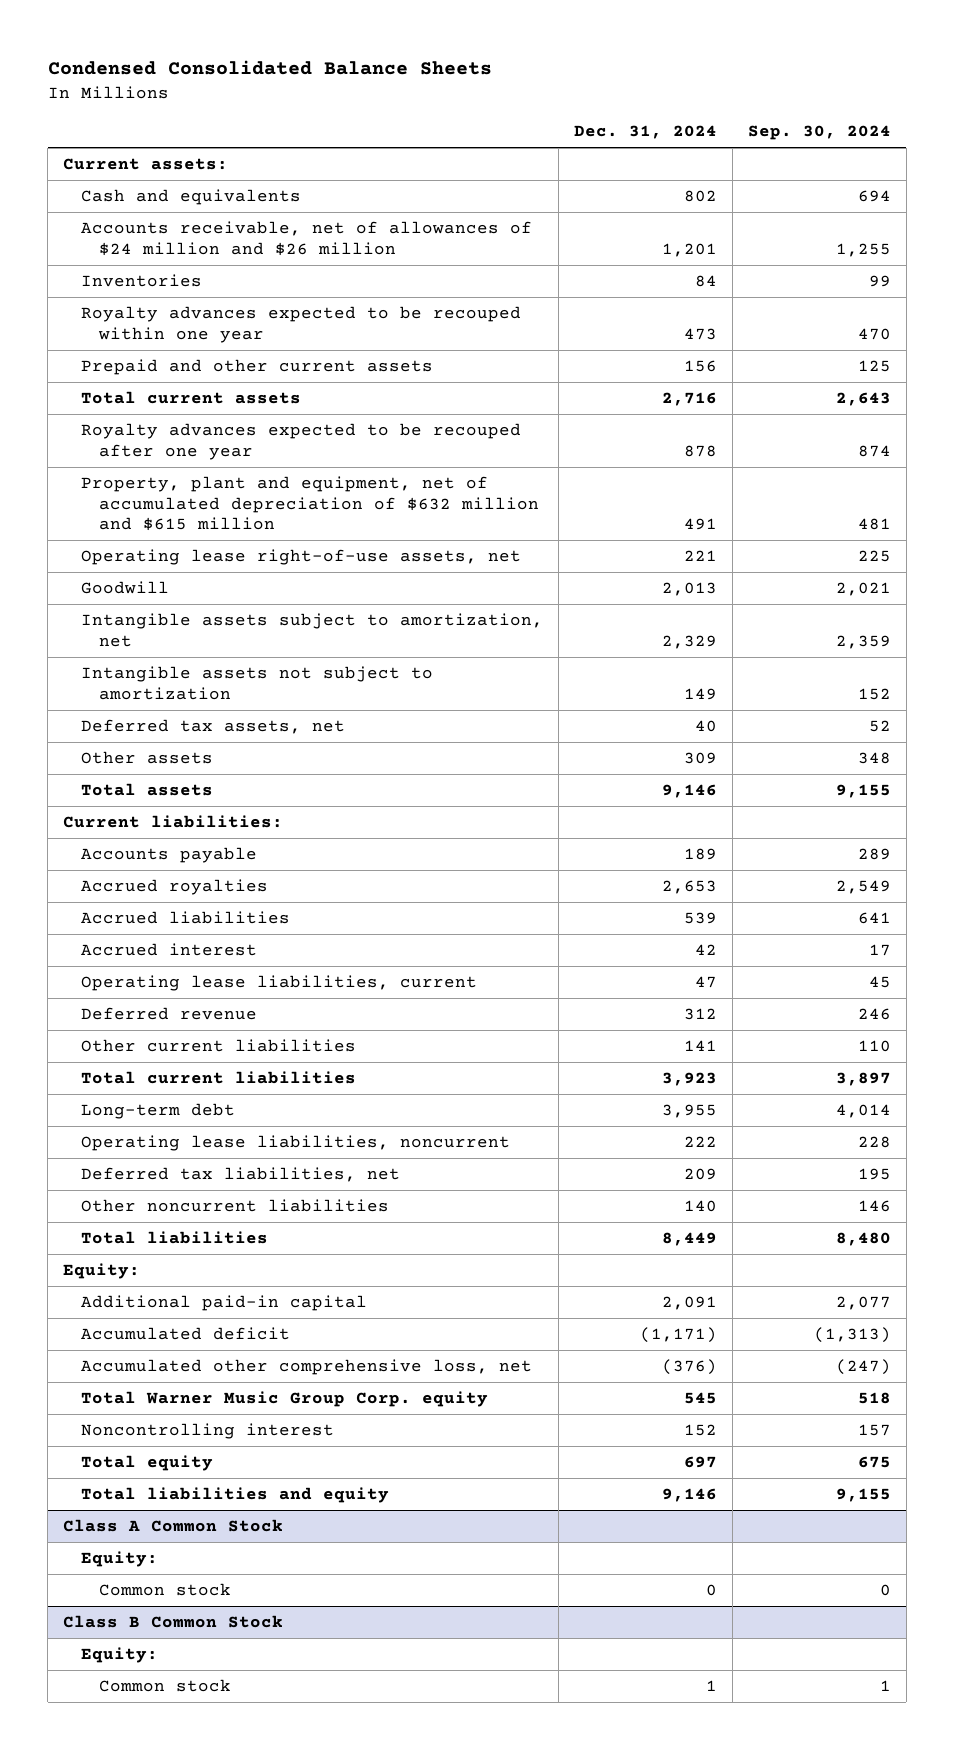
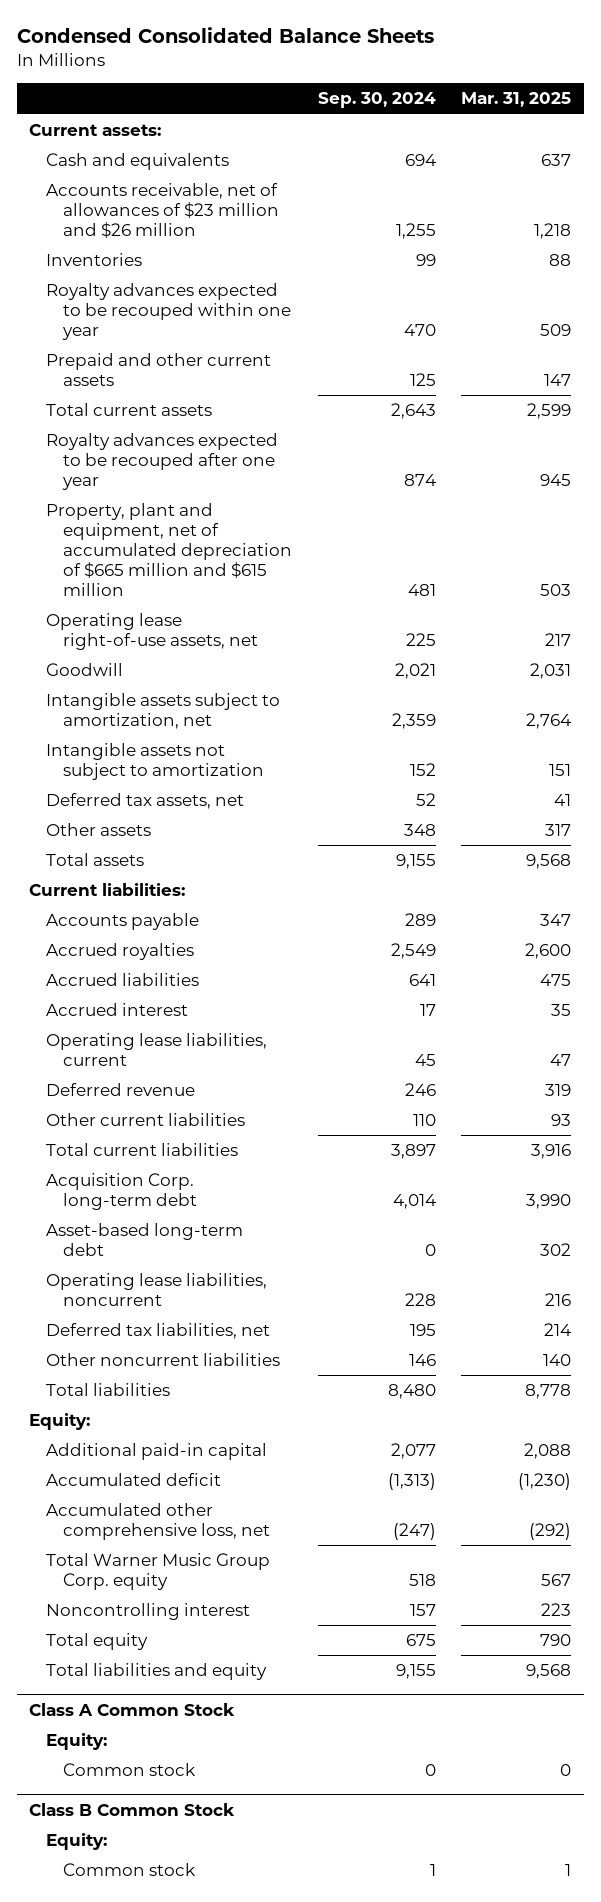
- | Dec. 31, 2024 | Sep. 30, 2024
+ | Sep. 30, 2024 | Mar. 31, 2025
- Accounts receivable, net of allowances of $24 million and $26 million | 1,201 | 1,255
+ Accounts receivable, net of allowances of $23 million and $26 million | 1,255 | 1,218
- Property, plant and equipment, net of accumulated depreciation of $632 million and $615 million | 491 | 481
+ Property, plant and equipment, net of accumulated depreciation of $665 million and $615 million | 481 | 503
- Long-term debt | 3,955 | 4,014
+ Acquisition Corp. long-term debt | 4,014 | 3,990
+ Asset-based long-term debt | 0 | 302

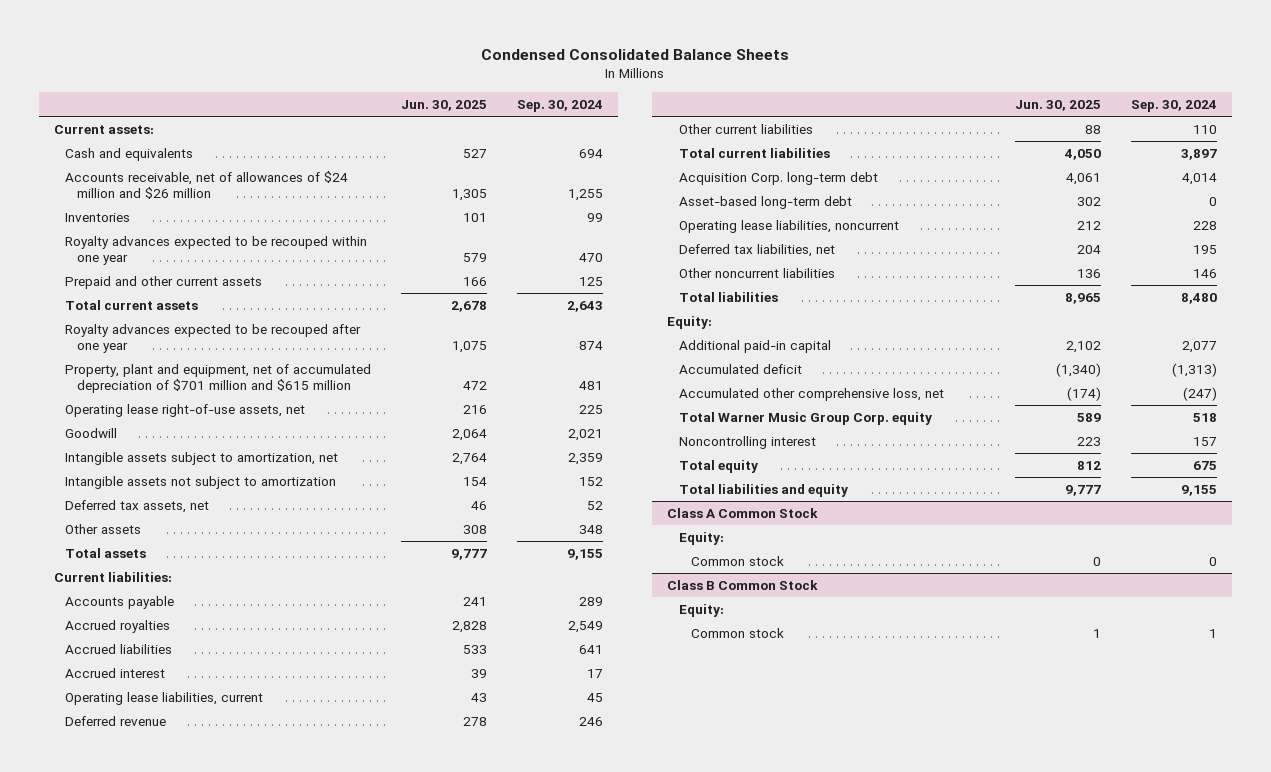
- | Sep. 30, 2024 | Mar. 31, 2025
+ | Jun. 30, 2025 | Sep. 30, 2024
- Accounts receivable, net of allowances of $23 million and $26 million | 1,255 | 1,218
+ Accounts receivable, net of allowances of $24 million and $26 million | 1,305 | 1,255
- Property, plant and equipment, net of accumulated depreciation of $665 million and $615 million | 481 | 503
+ Property, plant and equipment, net of accumulated depreciation of $701 million and $615 million | 472 | 481

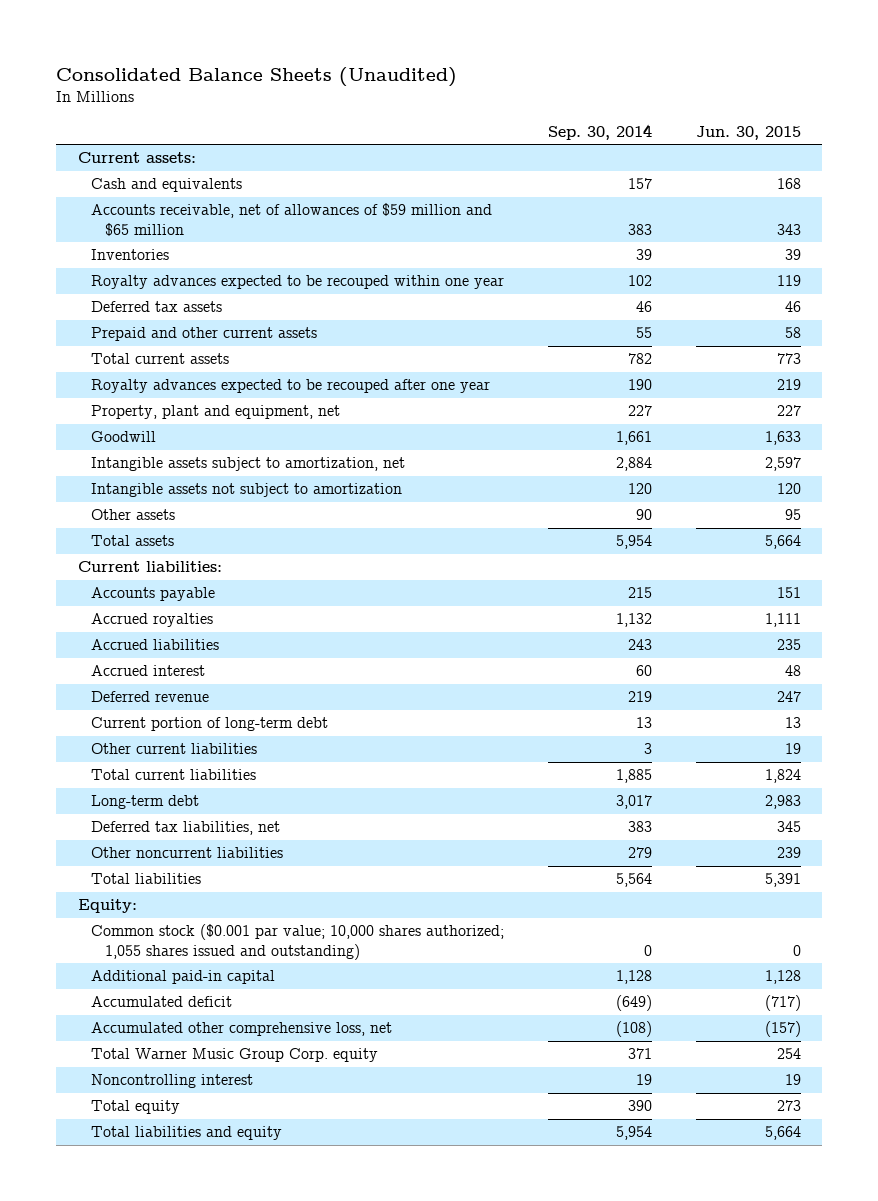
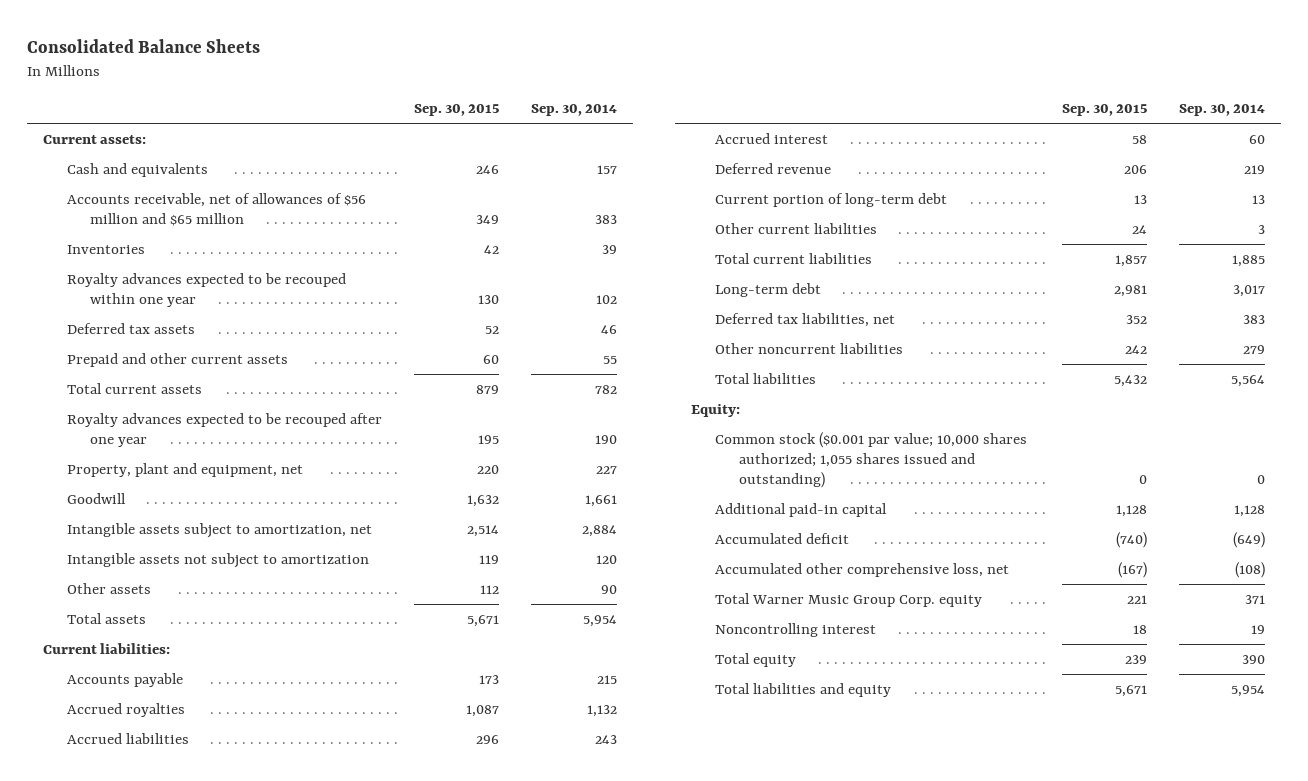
- Consolidated Balance Sheets (Unaudited)
+ Consolidated Balance Sheets
- | Sep. 30, 2014 | Jun. 30, 2015
+ | Sep. 30, 2015 | Sep. 30, 2014
- Accounts receivable, net of allowances of $59 million and $65 million | 383 | 343
+ Accounts receivable, net of allowances of $56 million and $65 million | 349 | 383

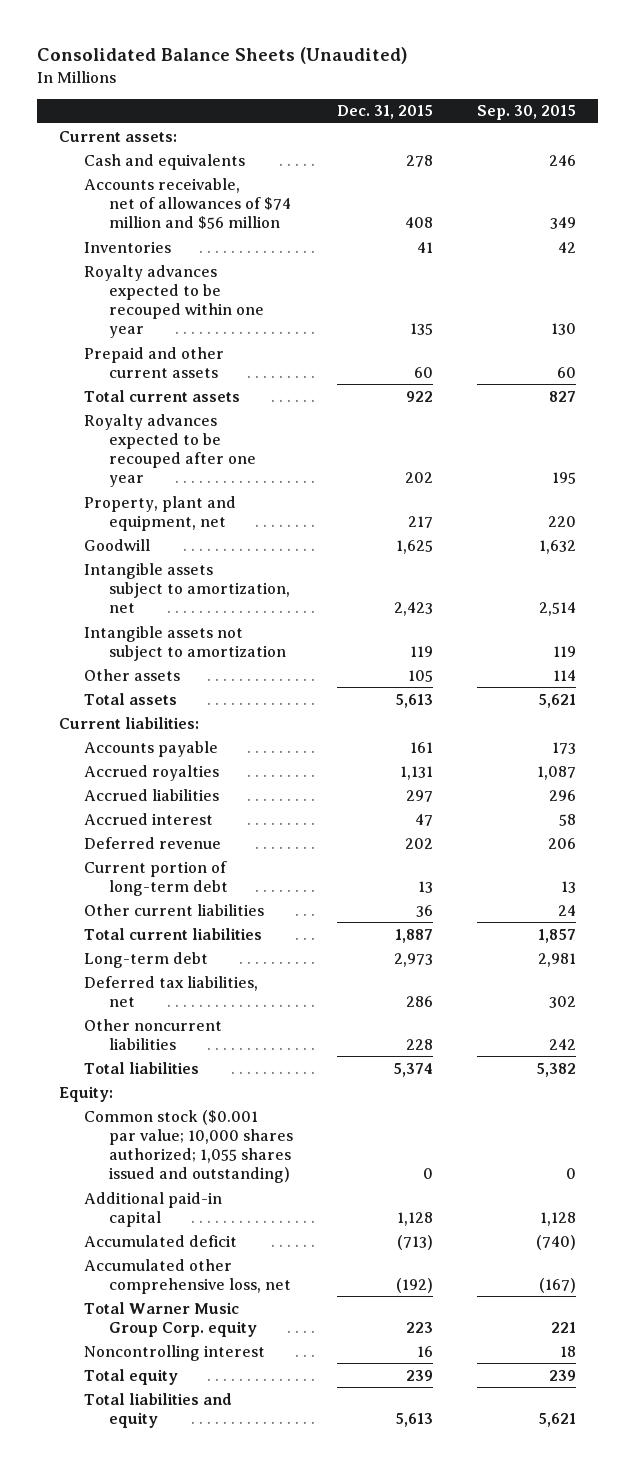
- Consolidated Balance Sheets
+ Consolidated Balance Sheets (Unaudited)
- | Sep. 30, 2015 | Sep. 30, 2014
+ | Dec. 31, 2015 | Sep. 30, 2015
- Accounts receivable, net of allowances of $56 million and $65 million | 349 | 383
+ Accounts receivable, net of allowances of $74 million and $56 million | 408 | 349
- Deferred tax assets | 52 | 46
- Total current assets | 879 | 782
+ Total current assets | 922 | 827
- Other assets | 112 | 90
- Total assets | 5,671 | 5,954
+ Other assets | 105 | 114
+ Total assets | 5,613 | 5,621
- Deferred tax liabilities, net | 352 | 383
+ Deferred tax liabilities, net | 286 | 302
- Total liabilities | 5,432 | 5,564
+ Total liabilities | 5,374 | 5,382
- Total liabilities and equity | 5,671 | 5,954
+ Total liabilities and equity | 5,613 | 5,621

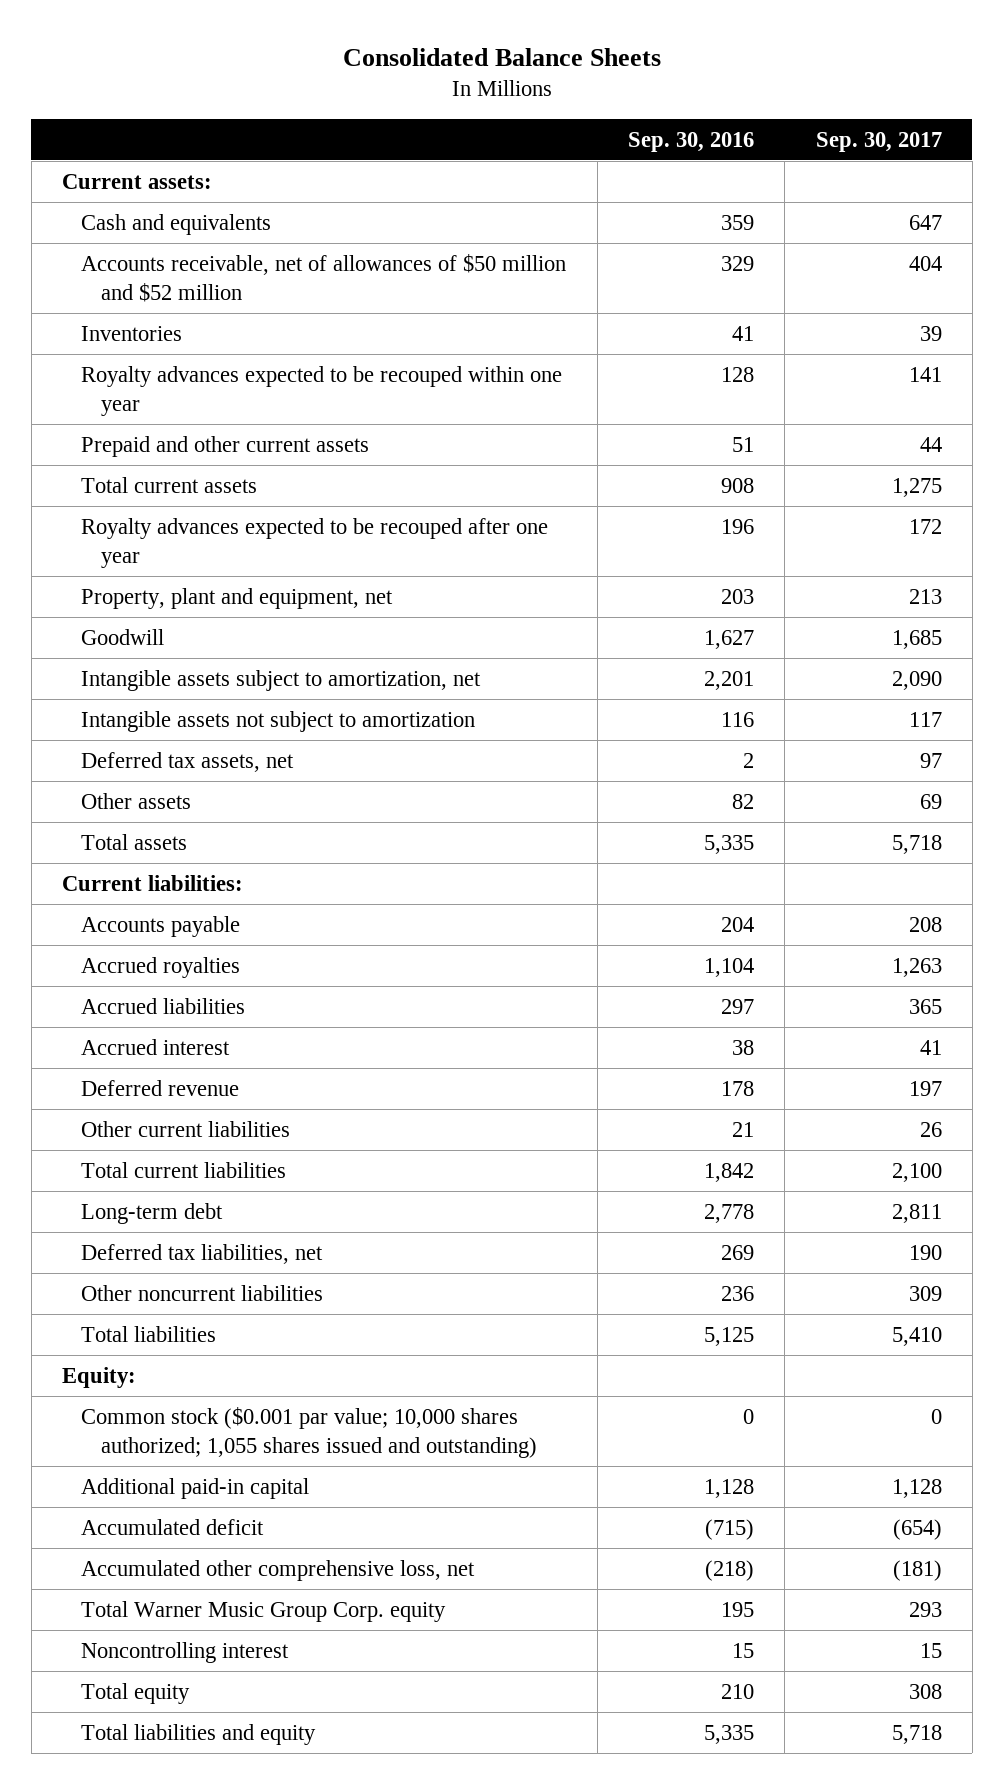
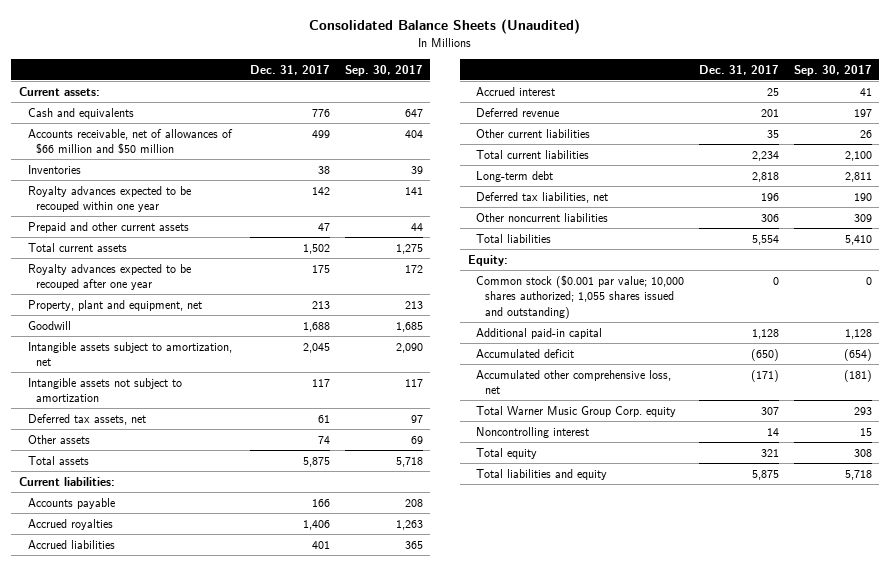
- Consolidated Balance Sheets
+ Consolidated Balance Sheets (Unaudited)
- | Sep. 30, 2016 | Sep. 30, 2017
+ | Dec. 31, 2017 | Sep. 30, 2017
- Accounts receivable, net of allowances of $50 million and $52 million | 329 | 404
+ Accounts receivable, net of allowances of $66 million and $50 million | 499 | 404

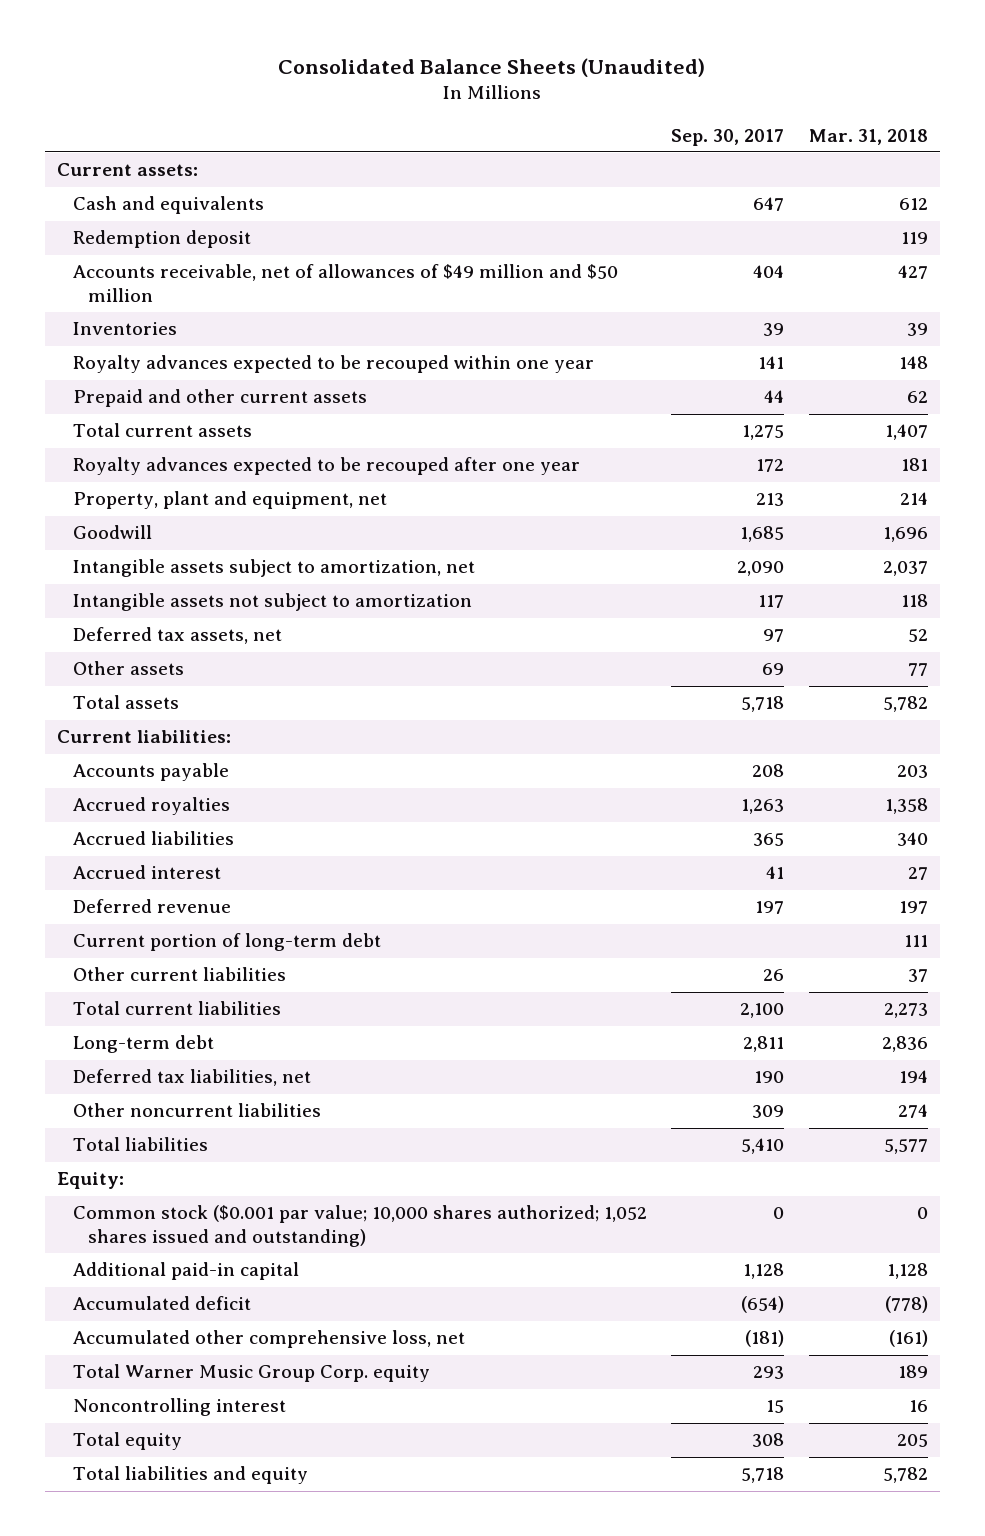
- | Dec. 31, 2017 | Sep. 30, 2017
+ | Sep. 30, 2017 | Mar. 31, 2018
- Accounts receivable, net of allowances of $66 million and $50 million | 499 | 404
+ Redemption deposit | | 119
+ Accounts receivable, net of allowances of $49 million and $50 million | 404 | 427
+ Current portion of long-term debt | | 111
- Common stock ($0.001 par value; 10,000 shares authorized; 1,055 shares issued and outstanding) | 0 | 0
+ Common stock ($0.001 par value; 10,000 shares authorized; 1,052 shares issued and outstanding) | 0 | 0

